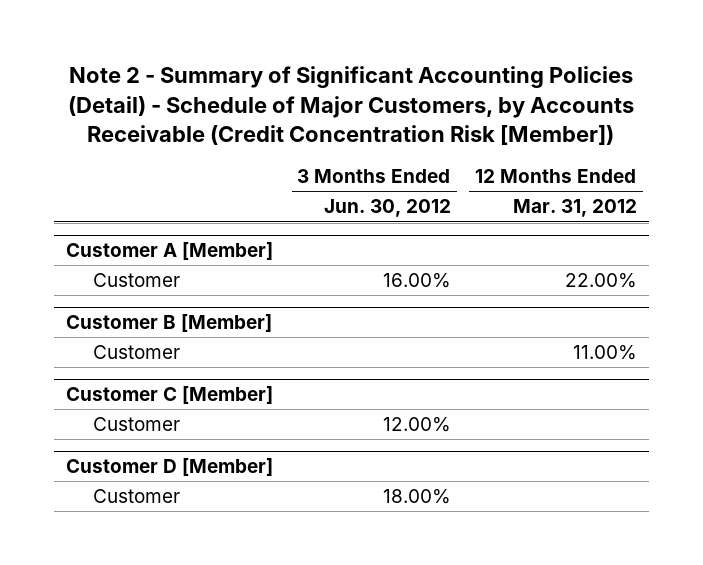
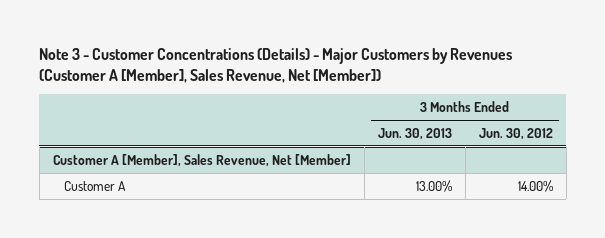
- Note 2 - Summary of Significant Accounting Policies (Detail) - Schedule of Major Customers, by Accounts Receivable (Credit Concentration Risk [Member])
+ Note 3 - Customer Concentrations (Details) - Major Customers by Revenues (Customer A [Member], Sales Revenue, Net [Member])
- | 3 Months Ended Jun. 30, 2012 | 12 Months Ended Mar. 31, 2012
+ | 3 Months Ended Jun. 30, 2013 | 3 Months Ended Jun. 30, 2012
- Customer A [Member]
- Customer | 16.00% | 22.00%
- Customer B [Member]
- Customer | | 11.00%
- Customer C [Member]
- Customer | 12.00% |
- Customer D [Member]
- Customer | 18.00% |
+ Customer A [Member], Sales Revenue, Net [Member]
+ Customer A | 13.00% | 14.00%

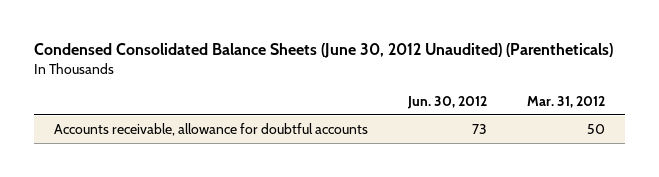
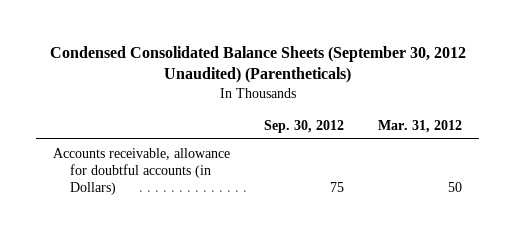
- Condensed Consolidated Balance Sheets (June 30, 2012 Unaudited) (Parentheticals)
+ Condensed Consolidated Balance Sheets (September 30, 2012 Unaudited) (Parentheticals)
- | Jun. 30, 2012 | Mar. 31, 2012
+ | Sep. 30, 2012 | Mar. 31, 2012
- Accounts receivable, allowance for doubtful accounts | 73 | 50
+ Accounts receivable, allowance for doubtful accounts (in Dollars) | 75 | 50

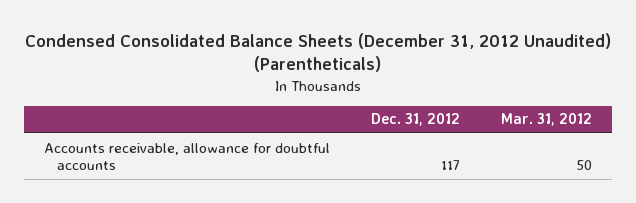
- Condensed Consolidated Balance Sheets (September 30, 2012 Unaudited) (Parentheticals)
+ Condensed Consolidated Balance Sheets (December 31, 2012 Unaudited) (Parentheticals)
- | Sep. 30, 2012 | Mar. 31, 2012
+ | Dec. 31, 2012 | Mar. 31, 2012
- Accounts receivable, allowance for doubtful accounts (in Dollars) | 75 | 50
+ Accounts receivable, allowance for doubtful accounts | 117 | 50

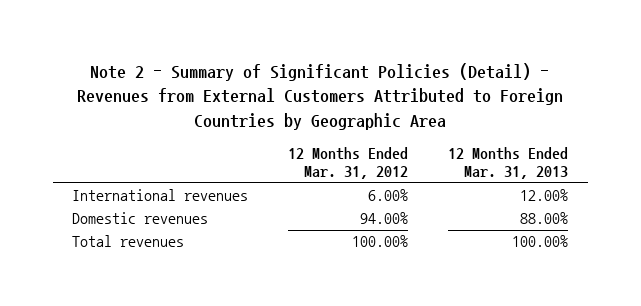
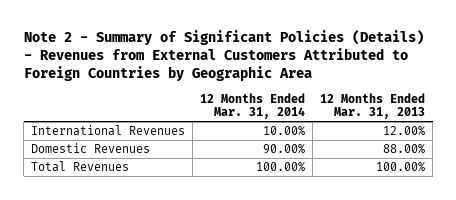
- Note 2 - Summary of Significant Policies (Detail) - Revenues from External Customers Attributed to Foreign Countries by Geographic Area
+ Note 2 - Summary of Significant Policies (Details) - Revenues from External Customers Attributed to Foreign Countries by Geographic Area
- | 12 Months Ended Mar. 31, 2012 | 12 Months Ended Mar. 31, 2013
+ | 12 Months Ended Mar. 31, 2014 | 12 Months Ended Mar. 31, 2013
- International revenues | 6.00% | 12.00%
- Domestic revenues | 94.00% | 88.00%
- Total revenues | 100.00% | 100.00%
+ International Revenues | 10.00% | 12.00%
+ Domestic Revenues | 90.00% | 88.00%
+ Total Revenues | 100.00% | 100.00%

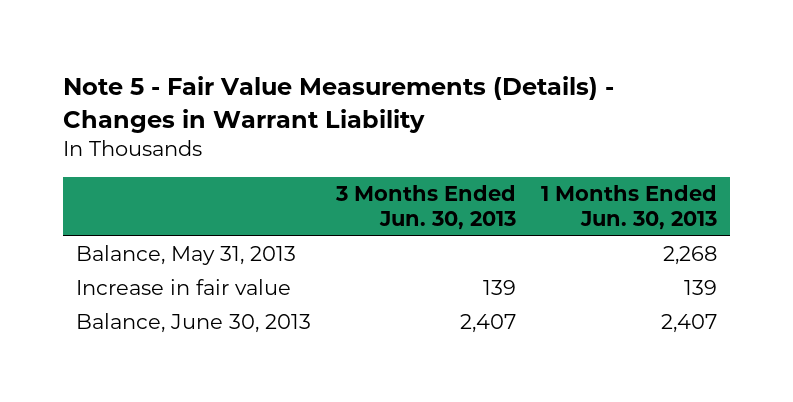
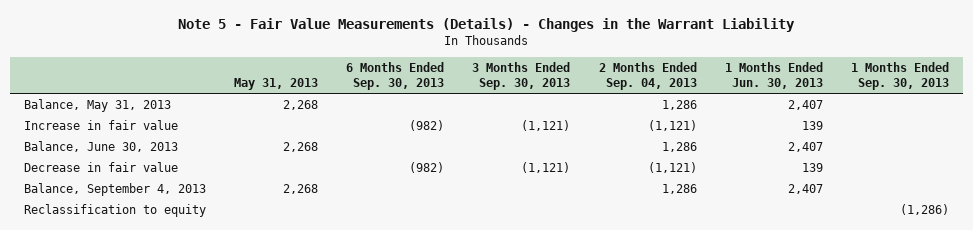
- Note 5 - Fair Value Measurements (Details) - Changes in Warrant Liability
+ Note 5 - Fair Value Measurements (Details) - Changes in the Warrant Liability
- | 3 Months Ended Jun. 30, 2013 | 1 Months Ended Jun. 30, 2013
+ | May 31, 2013 | 6 Months Ended Sep. 30, 2013 | 3 Months Ended Sep. 30, 2013 | 2 Months Ended Sep. 04, 2013 | 1 Months Ended Jun. 30, 2013 | 1 Months Ended Sep. 30, 2013
- Balance, May 31, 2013 | | 2,268
+ Balance, May 31, 2013 | 2,268 | | | 1,286 | 2,407 |
+ Decrease in fair value | | (982) | (1,121) | (1,121) | 139 |
+ Balance, September 4, 2013 | 2,268 | | | 1,286 | 2,407 |
+ Reclassification to equity | | | | | | (1,286)

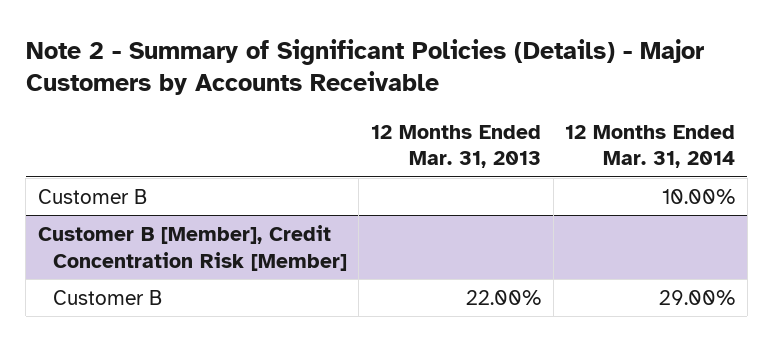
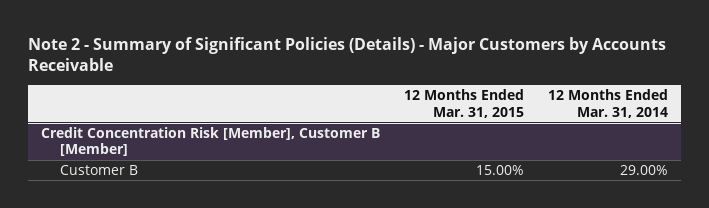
- | 12 Months Ended Mar. 31, 2013 | 12 Months Ended Mar. 31, 2014
+ | 12 Months Ended Mar. 31, 2015 | 12 Months Ended Mar. 31, 2014
- Customer B | | 10.00%
- Customer B [Member], Credit Concentration Risk [Member]
+ Credit Concentration Risk [Member], Customer B [Member]

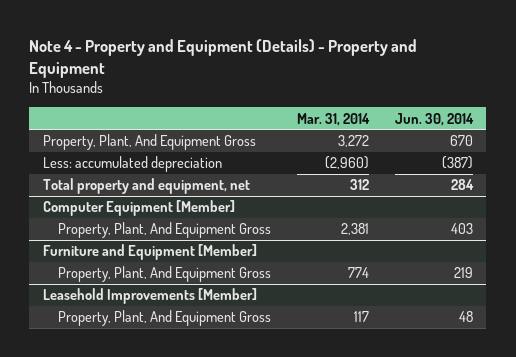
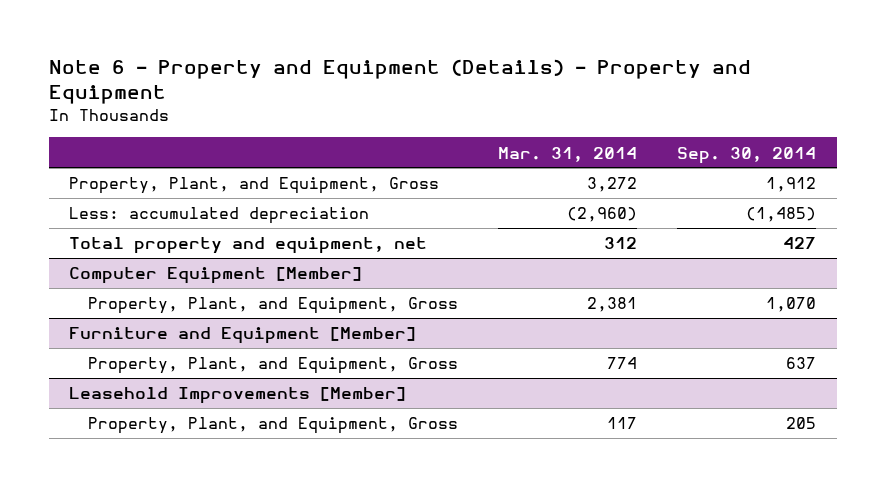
- Note 4 - Property and Equipment (Details) - Property and Equipment
+ Note 6 - Property and Equipment (Details) - Property and Equipment
- | Mar. 31, 2014 | Jun. 30, 2014
+ | Mar. 31, 2014 | Sep. 30, 2014
- Property, Plant, And Equipment Gross | 3,272 | 670
+ Property, Plant, and Equipment, Gross | 3,272 | 1,912
@ Computer Equipment [Member]
- Property, Plant, And Equipment Gross | 2,381 | 403
+ Property, Plant, and Equipment, Gross | 2,381 | 1,070
@ Furniture and Equipment [Member]
- Property, Plant, And Equipment Gross | 774 | 219
+ Property, Plant, and Equipment, Gross | 774 | 637
@ Leasehold Improvements [Member]
- Property, Plant, And Equipment Gross | 117 | 48
+ Property, Plant, and Equipment, Gross | 117 | 205

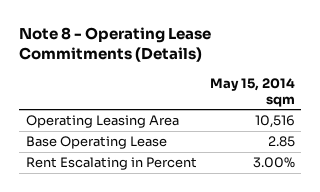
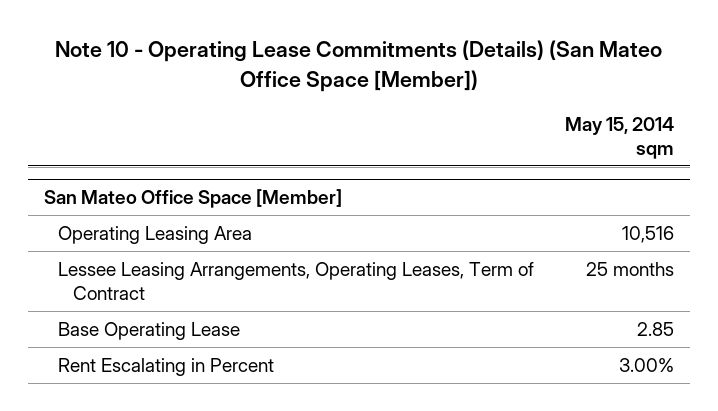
- Note 8 - Operating Lease Commitments (Details)
+ Note 10 - Operating Lease Commitments (Details) (San Mateo Office Space [Member])
+ San Mateo Office Space [Member]
+ Lessee Leasing Arrangements, Operating Leases, Term of Contract | 25 months

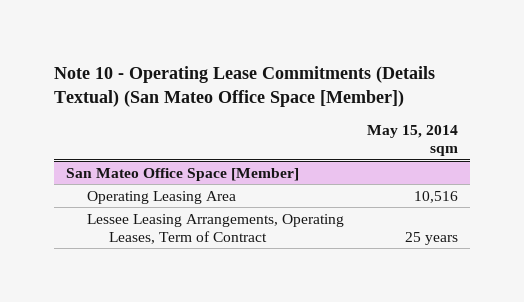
- Note 10 - Operating Lease Commitments (Details) (San Mateo Office Space [Member])
+ Note 10 - Operating Lease Commitments (Details Textual) (San Mateo Office Space [Member])
@ San Mateo Office Space [Member]
- Lessee Leasing Arrangements, Operating Leases, Term of Contract | 25 months
- Base Operating Lease | 2.85
- Rent Escalating in Percent | 3.00%
+ Lessee Leasing Arrangements, Operating Leases, Term of Contract | 25 years

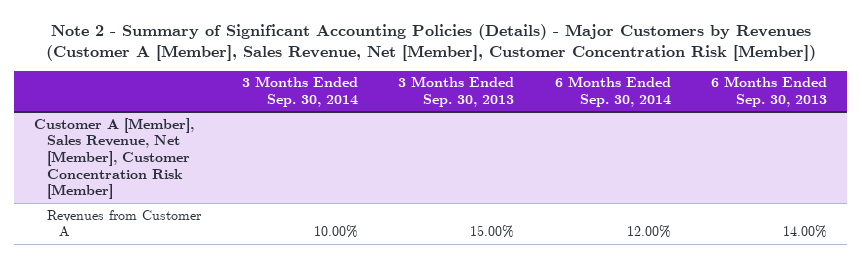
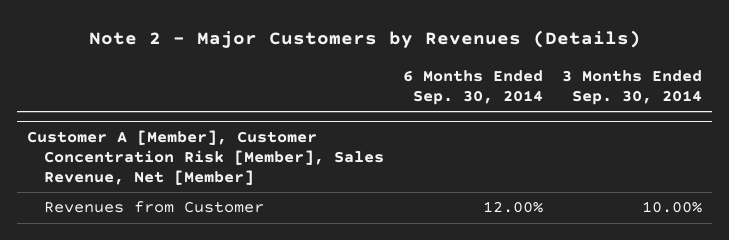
- Note 2 - Summary of Significant Accounting Policies (Details) - Major Customers by Revenues (Customer A [Member], Sales Revenue, Net [Member], Customer Concentration Risk [Member])
+ Note 2 - Major Customers by Revenues (Details)
- | 3 Months Ended Sep. 30, 2014 | 3 Months Ended Sep. 30, 2013 | 6 Months Ended Sep. 30, 2014 | 6 Months Ended Sep. 30, 2013
+ | 6 Months Ended Sep. 30, 2014 | 3 Months Ended Sep. 30, 2014
- Customer A [Member], Sales Revenue, Net [Member], Customer Concentration Risk [Member]
- Revenues from Customer A | 10.00% | 15.00% | 12.00% | 14.00%
+ Customer A [Member], Customer Concentration Risk [Member], Sales Revenue, Net [Member]
+ Revenues from Customer | 12.00% | 10.00%

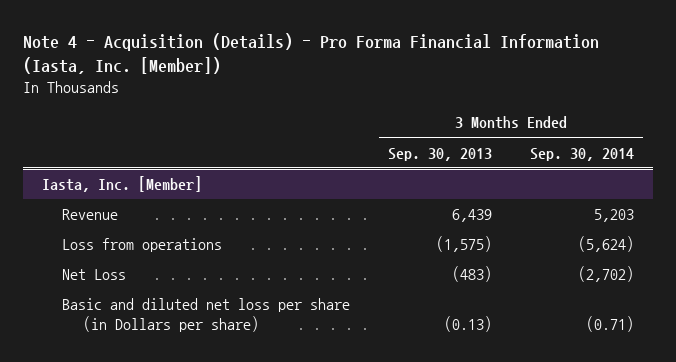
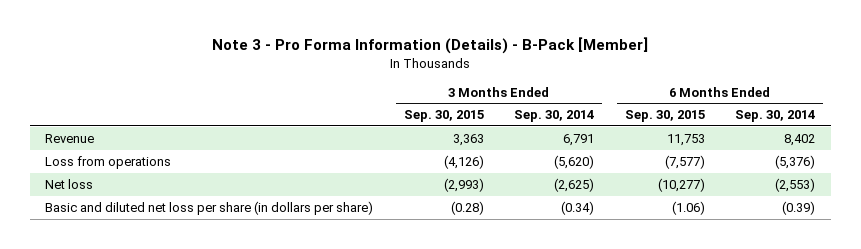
- Note 4 - Acquisition (Details) - Pro Forma Financial Information (Iasta, Inc. [Member])
+ Note 3 - Pro Forma Information (Details) - B-Pack [Member]
- | 3 Months Ended Sep. 30, 2013 | 3 Months Ended Sep. 30, 2014
+ | 3 Months Ended Sep. 30, 2015 | 3 Months Ended Sep. 30, 2014 | 6 Months Ended Sep. 30, 2015 | 6 Months Ended Sep. 30, 2014
- Iasta, Inc. [Member]
- Revenue | 6,439 | 5,203
- Loss from operations | (1,575) | (5,624)
- Net Loss | (483) | (2,702)
- Basic and diluted net loss per share (in Dollars per share) | (0.13) | (0.71)
+ Revenue | 3,363 | 6,791 | 11,753 | 8,402
+ Loss from operations | (4,126) | (5,620) | (7,577) | (5,376)
+ Net loss | (2,993) | (2,625) | (10,277) | (2,553)
+ Basic and diluted net loss per share (in dollars per share) | (0.28) | (0.34) | (1.06) | (0.39)

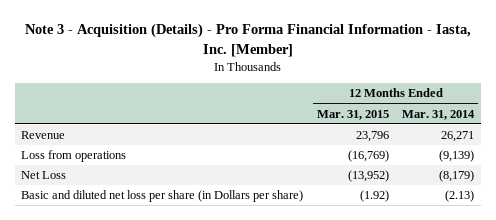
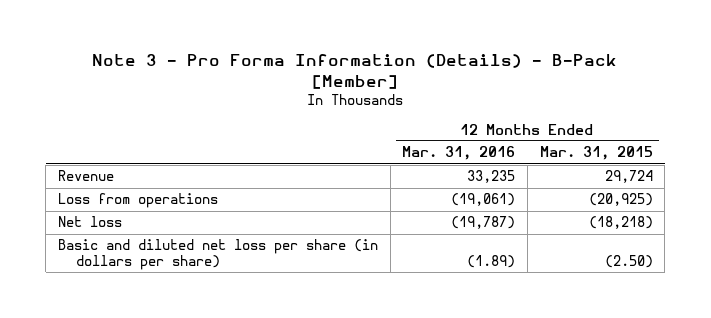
- Note 3 - Acquisition (Details) - Pro Forma Financial Information - Iasta, Inc. [Member]
+ Note 3 - Pro Forma Information (Details) - B-Pack [Member]
- | 12 Months Ended Mar. 31, 2015 | 12 Months Ended Mar. 31, 2014
+ | 12 Months Ended Mar. 31, 2016 | 12 Months Ended Mar. 31, 2015
- Revenue | 23,796 | 26,271
- Loss from operations | (16,769) | (9,139)
- Net Loss | (13,952) | (8,179)
- Basic and diluted net loss per share (in Dollars per share) | (1.92) | (2.13)
+ Revenue | 33,235 | 29,724
+ Loss from operations | (19,061) | (20,925)
+ Net loss | (19,787) | (18,218)
+ Basic and diluted net loss per share (in dollars per share) | (1.89) | (2.50)

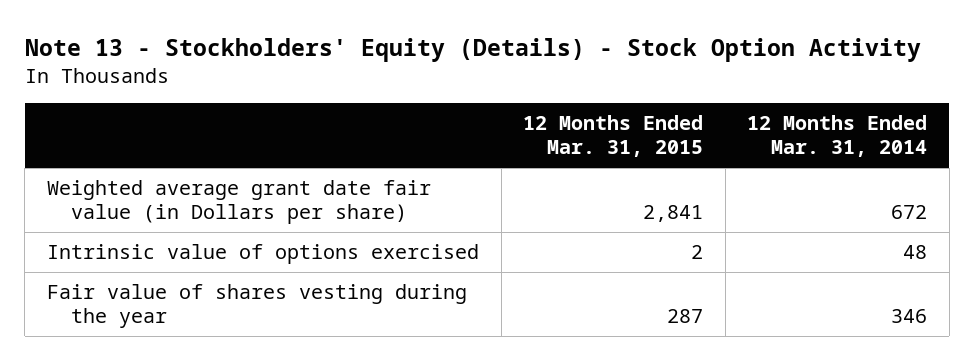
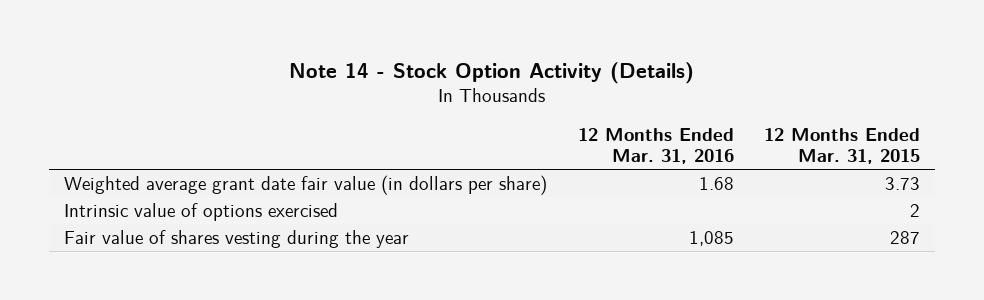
- Note 13 - Stockholders' Equity (Details) - Stock Option Activity
+ Note 14 - Stock Option Activity (Details)
- | 12 Months Ended Mar. 31, 2015 | 12 Months Ended Mar. 31, 2014
+ | 12 Months Ended Mar. 31, 2016 | 12 Months Ended Mar. 31, 2015
- Weighted average grant date fair value (in Dollars per share) | 2,841 | 672
+ Weighted average grant date fair value (in dollars per share) | 1.68 | 3.73

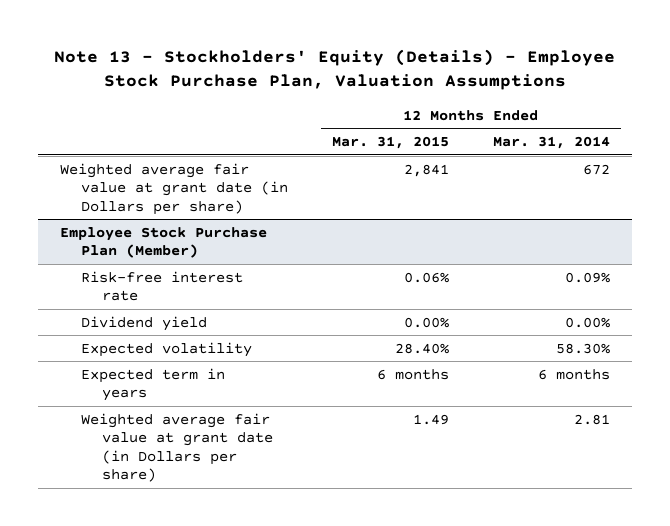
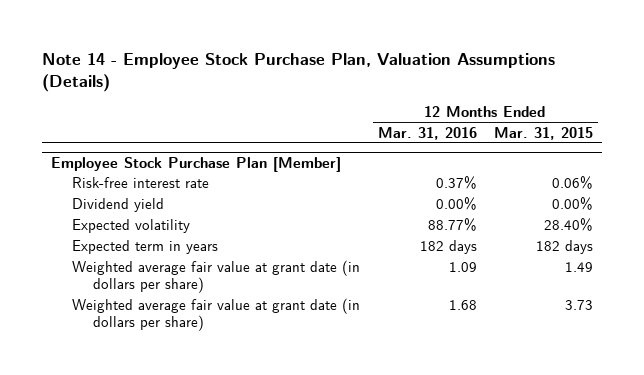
- Note 13 - Stockholders' Equity (Details) - Employee Stock Purchase Plan, Valuation Assumptions
+ Note 14 - Employee Stock Purchase Plan, Valuation Assumptions (Details)
- | 12 Months Ended Mar. 31, 2015 | 12 Months Ended Mar. 31, 2014
+ | 12 Months Ended Mar. 31, 2016 | 12 Months Ended Mar. 31, 2015
- Weighted average fair value at grant date (in Dollars per share) | 2,841 | 672
- Employee Stock Purchase Plan (Member)
+ Employee Stock Purchase Plan [Member]
- Expected term in years | 6 months | 6 months
- Weighted average fair value at grant date (in Dollars per share) | 1.49 | 2.81
+ Expected term in years | 182 days | 182 days
+ Weighted average fair value at grant date (in dollars per share) | 1.09 | 1.49
+ Weighted average fair value at grant date (in dollars per share) | 1.68 | 3.73

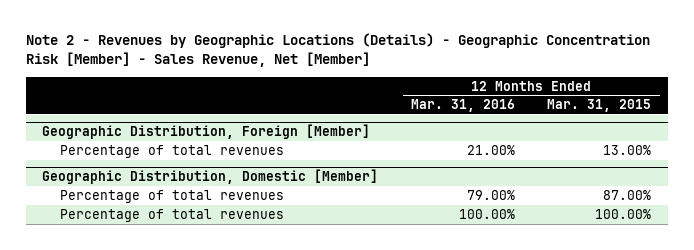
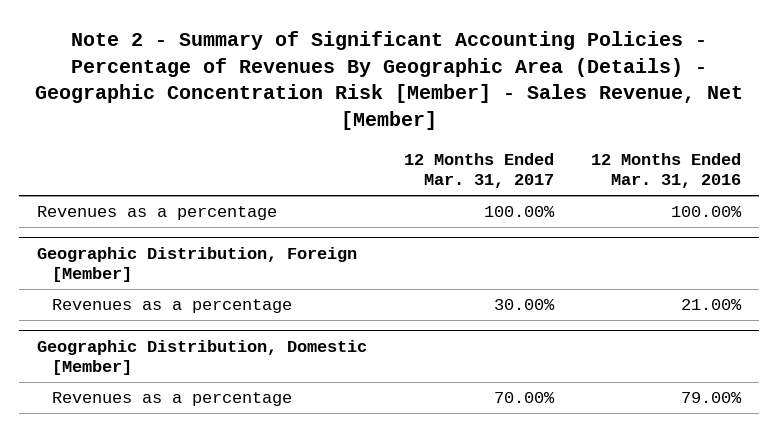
- Note 2 - Revenues by Geographic Locations (Details) - Geographic Concentration Risk [Member] - Sales Revenue, Net [Member]
+ Note 2 - Summary of Significant Accounting Policies - Percentage of Revenues By Geographic Area (Details) - Geographic Concentration Risk [Member] - Sales Revenue, Net [Member]
- | 12 Months Ended Mar. 31, 2016 | 12 Months Ended Mar. 31, 2015
+ | 12 Months Ended Mar. 31, 2017 | 12 Months Ended Mar. 31, 2016
+ Revenues as a percentage | 100.00% | 100.00%
@ Geographic Distribution, Foreign [Member]
- Percentage of total revenues | 21.00% | 13.00%
+ Revenues as a percentage | 30.00% | 21.00%
@ Geographic Distribution, Domestic [Member]
- Percentage of total revenues | 79.00% | 87.00%
- Percentage of total revenues | 100.00% | 100.00%
+ Revenues as a percentage | 70.00% | 79.00%

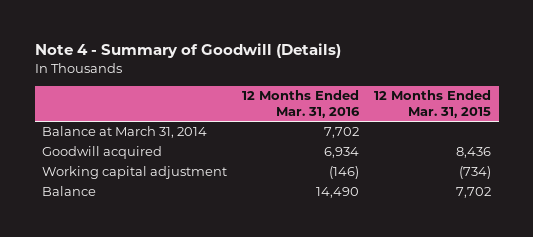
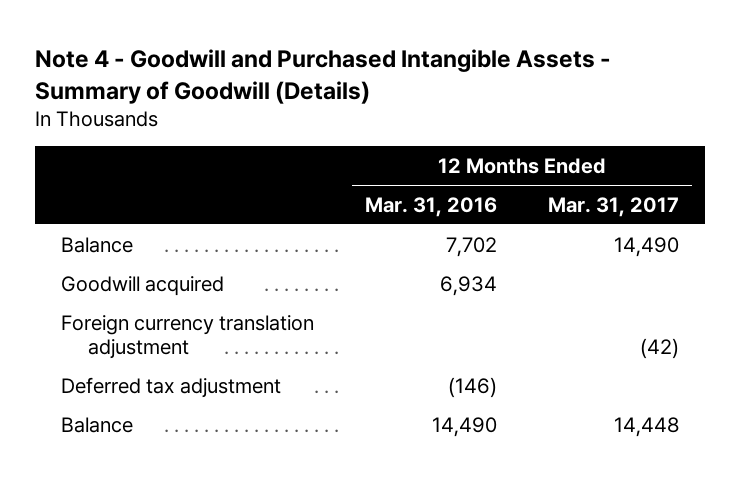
- Note 4 - Summary of Goodwill (Details)
+ Note 4 - Goodwill and Purchased Intangible Assets - Summary of Goodwill (Details)
- | 12 Months Ended Mar. 31, 2016 | 12 Months Ended Mar. 31, 2015
+ | 12 Months Ended Mar. 31, 2016 | 12 Months Ended Mar. 31, 2017
- Balance at March 31, 2014 | 7,702 |
+ Balance | 7,702 | 14,490
- Working capital adjustment | (146) | (734)
+ Foreign currency translation adjustment | | (42)
+ Deferred tax adjustment | (146) |

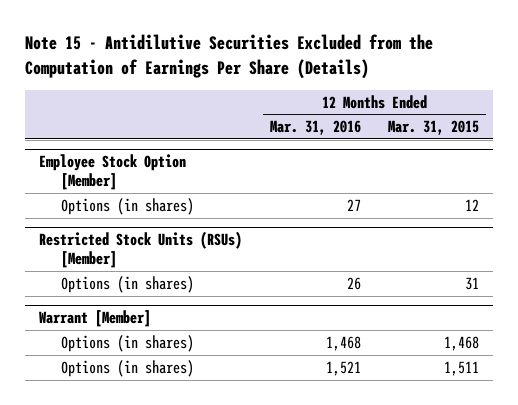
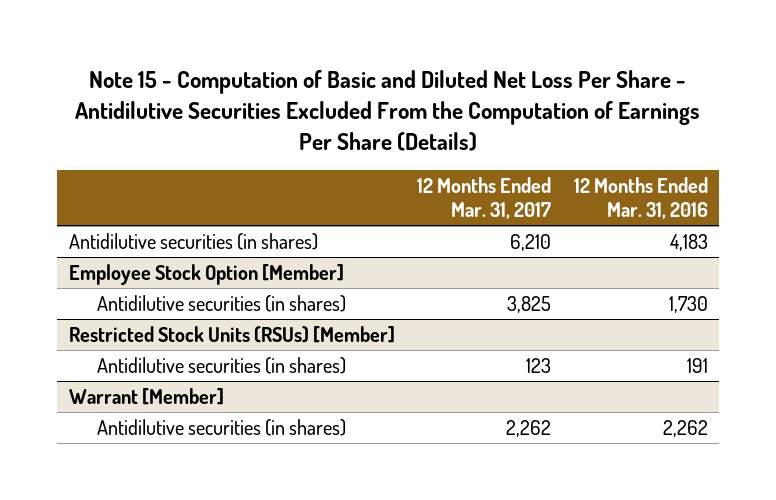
- Note 15 - Antidilutive Securities Excluded from the Computation of Earnings Per Share (Details)
+ Note 15 - Computation of Basic and Diluted Net Loss Per Share - Antidilutive Securities Excluded From the Computation of Earnings Per Share (Details)
- | 12 Months Ended Mar. 31, 2016 | 12 Months Ended Mar. 31, 2015
+ | 12 Months Ended Mar. 31, 2017 | 12 Months Ended Mar. 31, 2016
+ Antidilutive securities (in shares) | 6,210 | 4,183
@ Employee Stock Option [Member]
- Options (in shares) | 27 | 12
+ Antidilutive securities (in shares) | 3,825 | 1,730
@ Restricted Stock Units (RSUs) [Member]
- Options (in shares) | 26 | 31
+ Antidilutive securities (in shares) | 123 | 191
@ Warrant [Member]
- Options (in shares) | 1,468 | 1,468
- Options (in shares) | 1,521 | 1,511
+ Antidilutive securities (in shares) | 2,262 | 2,262

